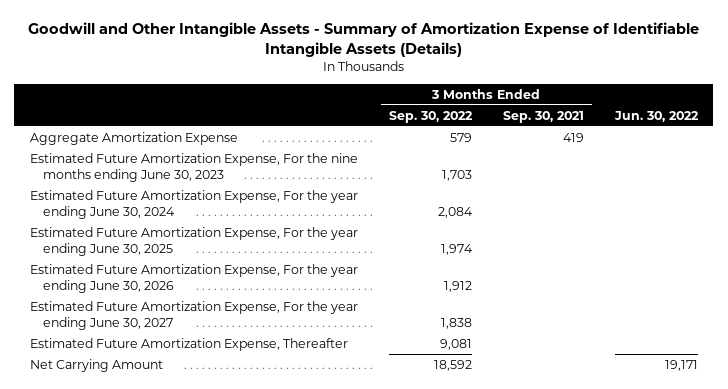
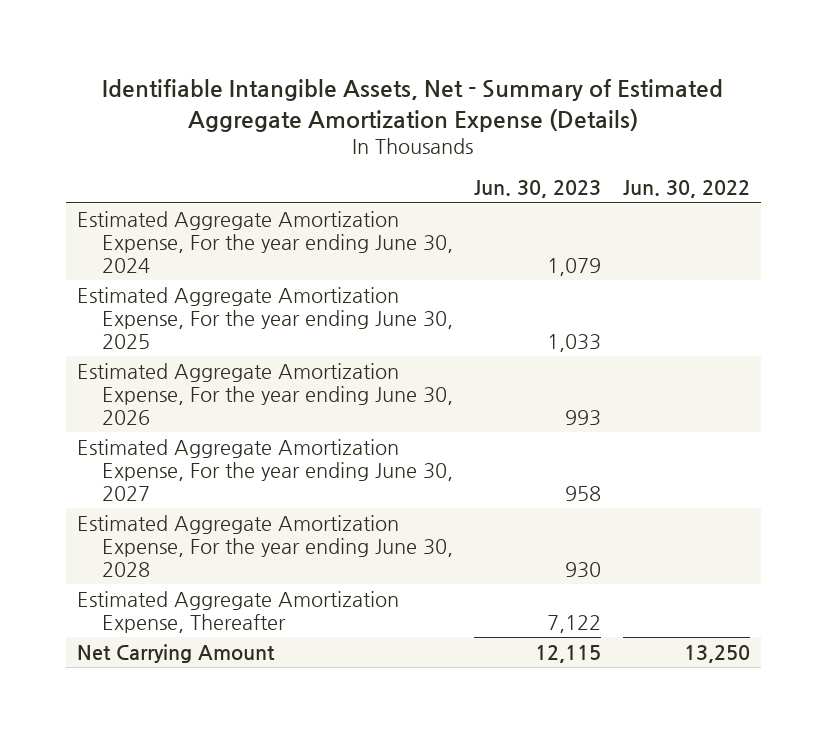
- Goodwill and Other Intangible Assets - Summary of Amortization Expense of Identifiable Intangible Assets (Details)
+ Identifiable Intangible Assets, Net - Summary of Estimated Aggregate Amortization Expense (Details)
- | 3 Months Ended Sep. 30, 2022 | 3 Months Ended Sep. 30, 2021 | Jun. 30, 2022
+ | Jun. 30, 2023 | Jun. 30, 2022
- Aggregate Amortization Expense | 579 | 419 |
- Estimated Future Amortization Expense, For the nine months ending June 30, 2023 | 1,703 | |
- Estimated Future Amortization Expense, For the year ending June 30, 2024 | 2,084 | |
- Estimated Future Amortization Expense, For the year ending June 30, 2025 | 1,974 | |
- Estimated Future Amortization Expense, For the year ending June 30, 2026 | 1,912 | |
- Estimated Future Amortization Expense, For the year ending June 30, 2027 | 1,838 | |
- Estimated Future Amortization Expense, Thereafter | 9,081 | |
- Net Carrying Amount | 18,592 | | 19,171
+ Estimated Aggregate Amortization Expense, For the year ending June 30, 2024 | 1,079 |
+ Estimated Aggregate Amortization Expense, For the year ending June 30, 2025 | 1,033 |
+ Estimated Aggregate Amortization Expense, For the year ending June 30, 2026 | 993 |
+ Estimated Aggregate Amortization Expense, For the year ending June 30, 2027 | 958 |
+ Estimated Aggregate Amortization Expense, For the year ending June 30, 2028 | 930 |
+ Estimated Aggregate Amortization Expense, Thereafter | 7,122 |
+ Net Carrying Amount | 12,115 | 13,250

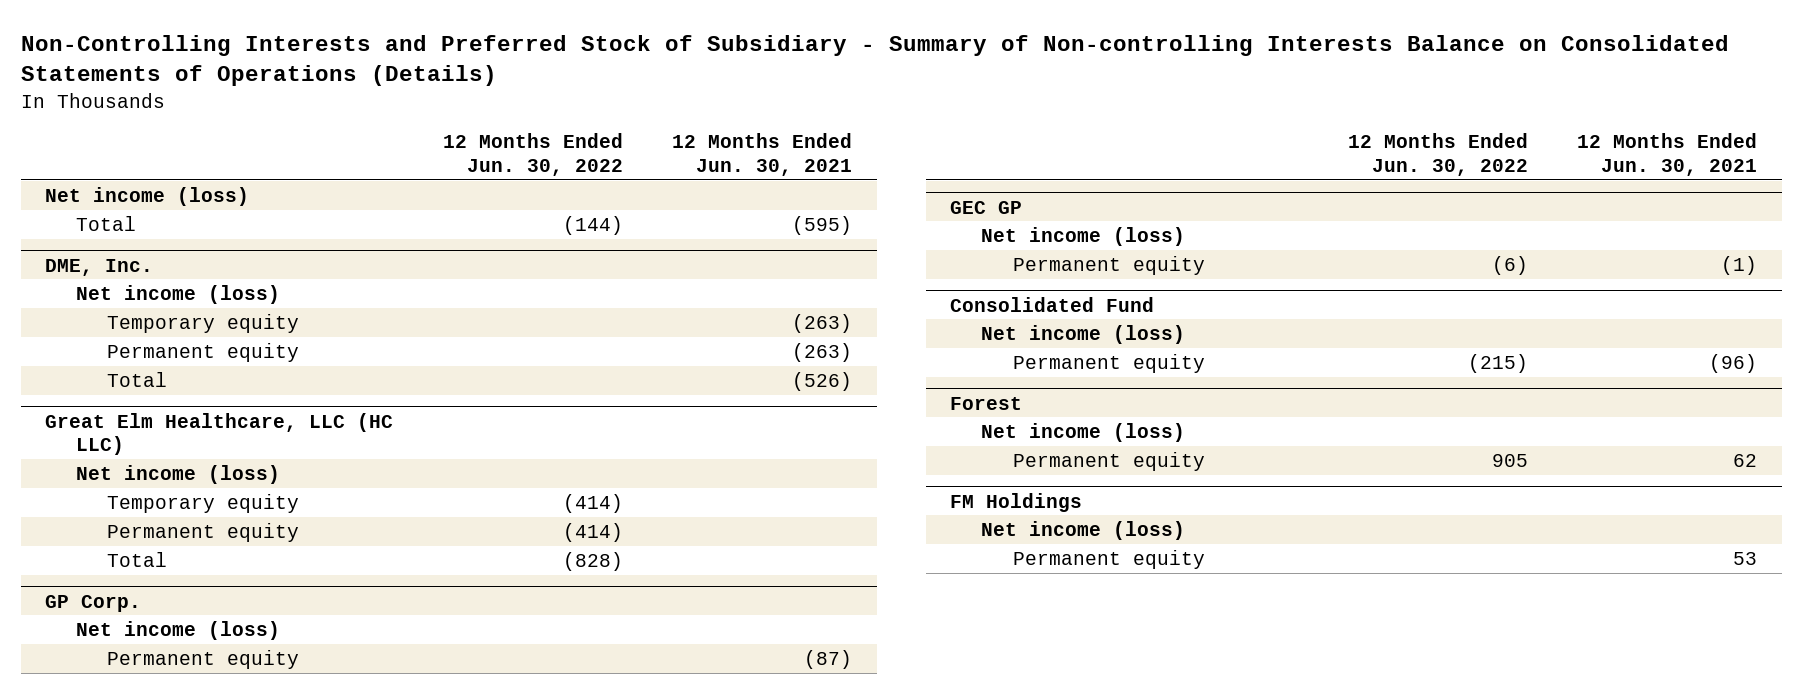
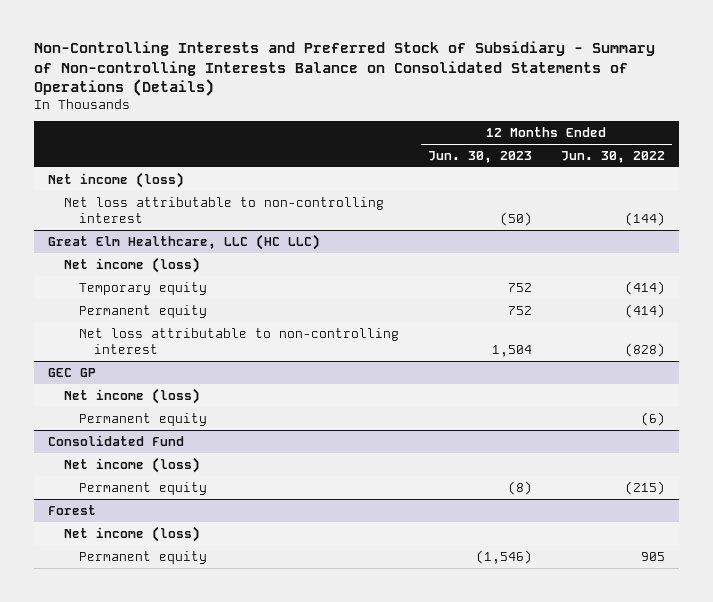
- | 12 Months Ended Jun. 30, 2022 | 12 Months Ended Jun. 30, 2021
+ | 12 Months Ended Jun. 30, 2023 | 12 Months Ended Jun. 30, 2022
- Total | (144) | (595)
- DME, Inc.
- Net income (loss)
- Temporary equity | | (263)
- Permanent equity | | (263)
- Total | | (526)
+ Net loss attributable to non-controlling interest | (50) | (144)
@ Great Elm Healthcare, LLC (HC LLC)
- Total | (828) |
- GP Corp.
- Net income (loss)
- Permanent equity | | (87)
@ Great Elm Healthcare, LLC (HC LLC)
+ Net loss attributable to non-controlling interest | 1,504 | (828)
- FM Holdings
- Net income (loss)
- Permanent equity | | 53

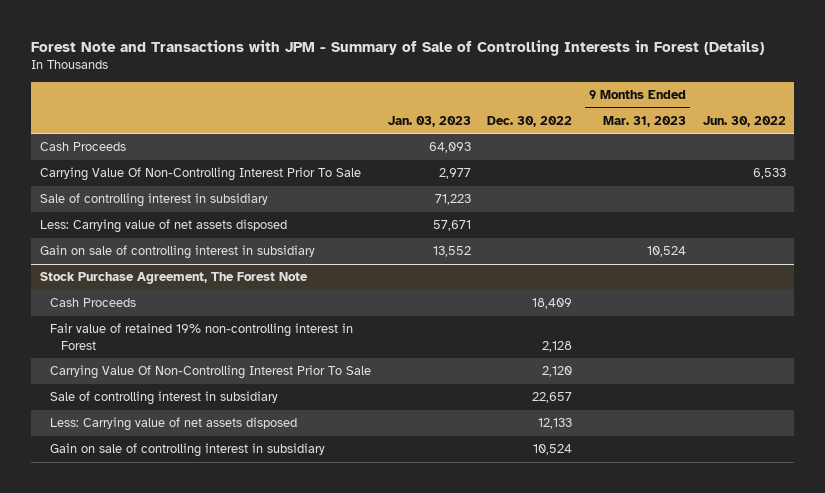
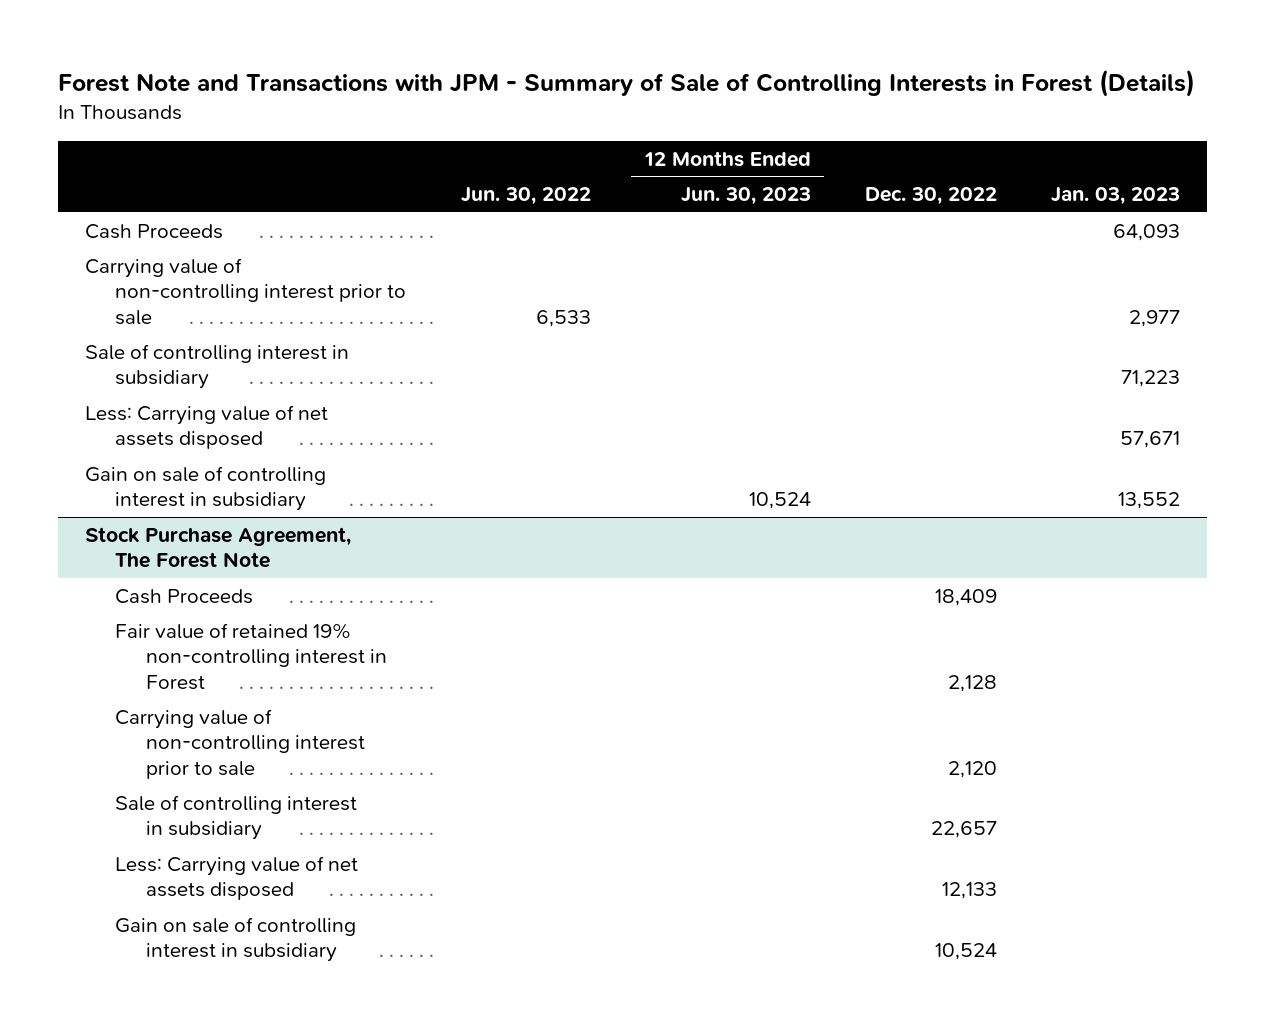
- | Jan. 03, 2023 | Dec. 30, 2022 | 9 Months Ended Mar. 31, 2023 | Jun. 30, 2022
+ | Jun. 30, 2022 | 12 Months Ended Jun. 30, 2023 | Dec. 30, 2022 | Jan. 03, 2023
- Carrying Value Of Non-Controlling Interest Prior To Sale | 2,977 | | | 6,533
+ Carrying value of non-controlling interest prior to sale | 6,533 | | | 2,977
@ Stock Purchase Agreement, The Forest Note
- Carrying Value Of Non-Controlling Interest Prior To Sale | | 2,120 | |
+ Carrying value of non-controlling interest prior to sale | | | 2,120 |

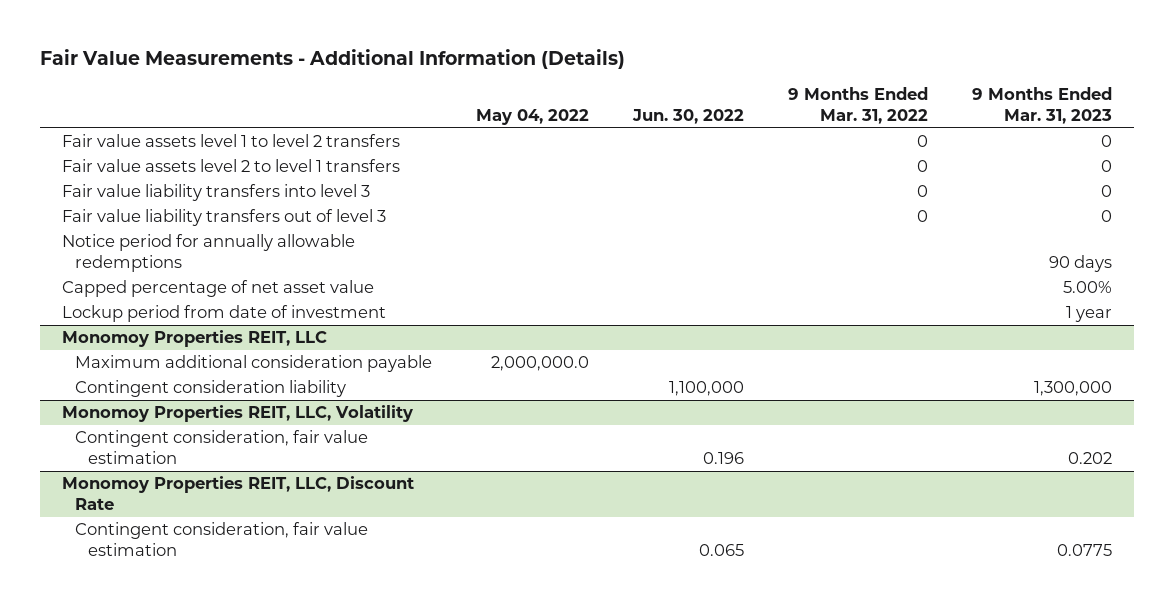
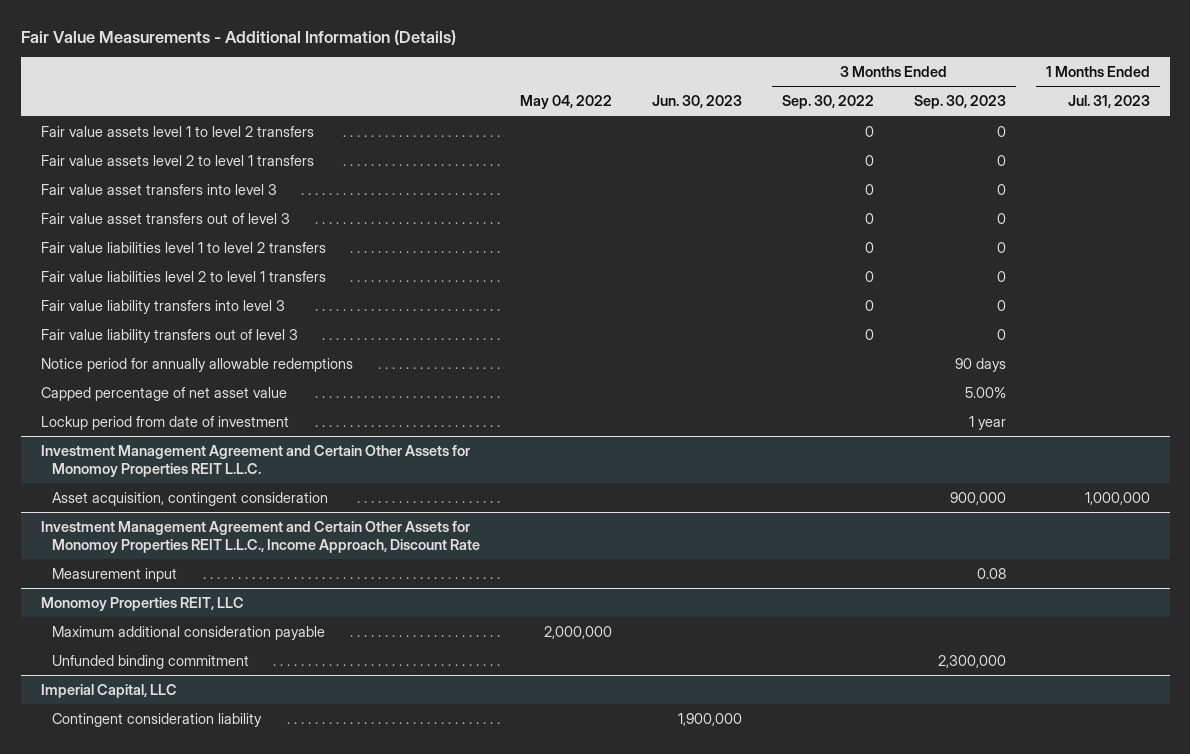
- | May 04, 2022 | Jun. 30, 2022 | 9 Months Ended Mar. 31, 2022 | 9 Months Ended Mar. 31, 2023
+ | May 04, 2022 | Jun. 30, 2023 | 3 Months Ended Sep. 30, 2022 | 3 Months Ended Sep. 30, 2023 | 1 Months Ended Jul. 31, 2023
+ Fair value asset transfers into level 3 | | | 0 | 0 |
+ Fair value asset transfers out of level 3 | | | 0 | 0 |
+ Fair value liabilities level 1 to level 2 transfers | | | 0 | 0 |
+ Fair value liabilities level 2 to level 1 transfers | | | 0 | 0 |
+ Investment Management Agreement and Certain Other Assets for Monomoy Properties REIT L.L.C.
+ Asset acquisition, contingent consideration | | | | 900,000 | 1,000,000
+ Investment Management Agreement and Certain Other Assets for Monomoy Properties REIT L.L.C., Income Approach, Discount Rate
+ Measurement input | | | | 0.08 |
@ Monomoy Properties REIT, LLC
- Maximum additional consideration payable | 2,000,000.0 | | |
- Contingent consideration liability | | 1,100,000 | | 1,300,000
- Monomoy Properties REIT, LLC, Volatility
- Contingent consideration, fair value estimation | | 0.196 | | 0.202
- Monomoy Properties REIT, LLC, Discount Rate
- Contingent consideration, fair value estimation | | 0.065 | | 0.0775
@ Monomoy Properties REIT, LLC
+ Maximum additional consideration payable | 2,000,000 | | | |
+ Unfunded binding commitment | | | | 2,300,000 |
+ Imperial Capital, LLC
+ Contingent consideration liability | | 1,900,000 | | |

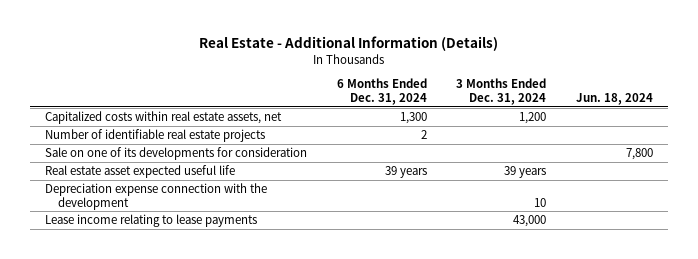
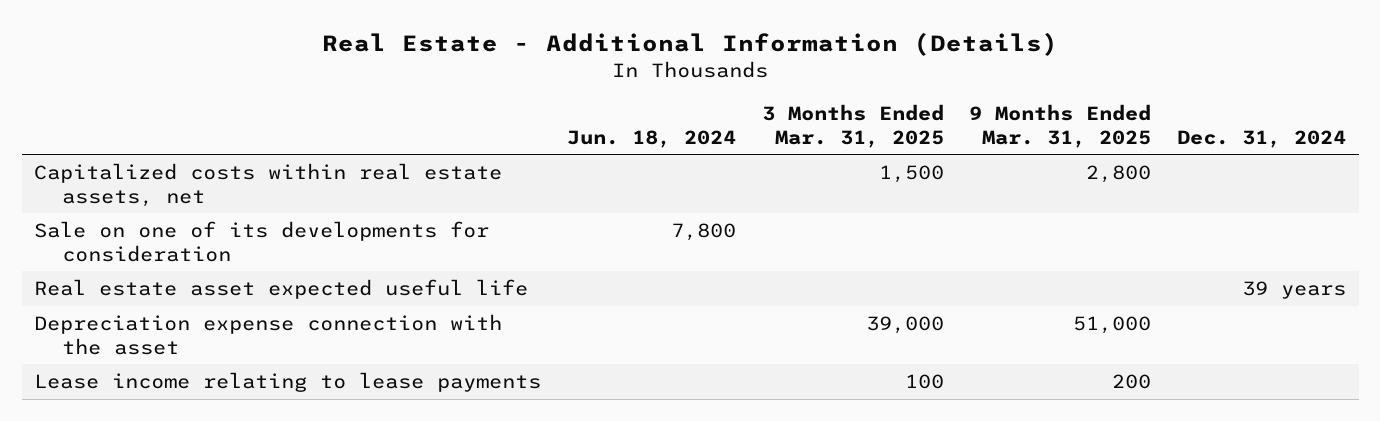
- | 6 Months Ended Dec. 31, 2024 | 3 Months Ended Dec. 31, 2024 | Jun. 18, 2024
+ | Jun. 18, 2024 | 3 Months Ended Mar. 31, 2025 | 9 Months Ended Mar. 31, 2025 | Dec. 31, 2024
- Number of identifiable real estate projects | 2 | |
- Depreciation expense connection with the development | | 10 |
+ Depreciation expense connection with the asset | | 39,000 | 51,000 |

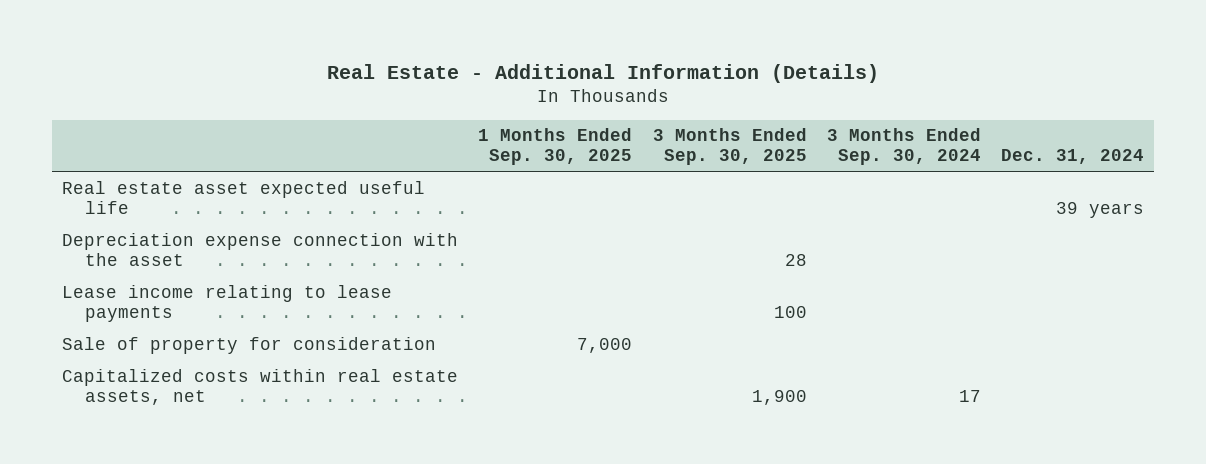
- | Jun. 18, 2024 | 3 Months Ended Mar. 31, 2025 | 9 Months Ended Mar. 31, 2025 | Dec. 31, 2024
+ | 1 Months Ended Sep. 30, 2025 | 3 Months Ended Sep. 30, 2025 | 3 Months Ended Sep. 30, 2024 | Dec. 31, 2024
- Sale on one of its developments for consideration | 7,800 | | |
+ Sale of property for consideration | 7,000 | | |
moved down: Capitalized costs within real estate assets, net | | 1,900 | 17 |

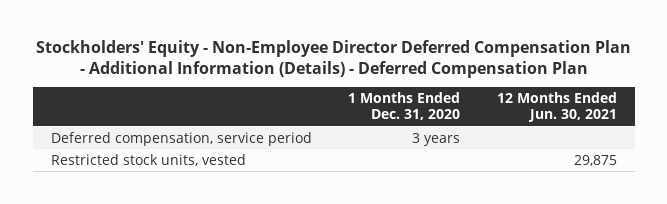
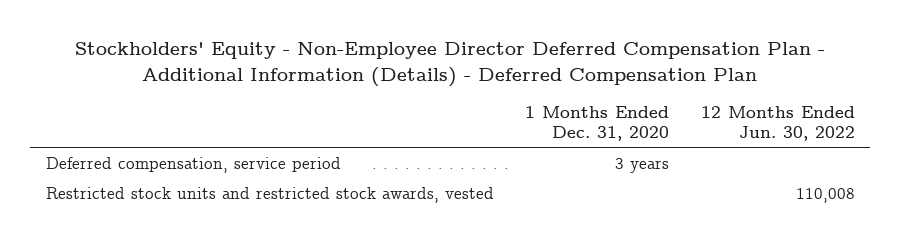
- | 1 Months Ended Dec. 31, 2020 | 12 Months Ended Jun. 30, 2021
+ | 1 Months Ended Dec. 31, 2020 | 12 Months Ended Jun. 30, 2022
- Restricted stock units, vested | | 29,875
+ Restricted stock units and restricted stock awards, vested | | 110,008

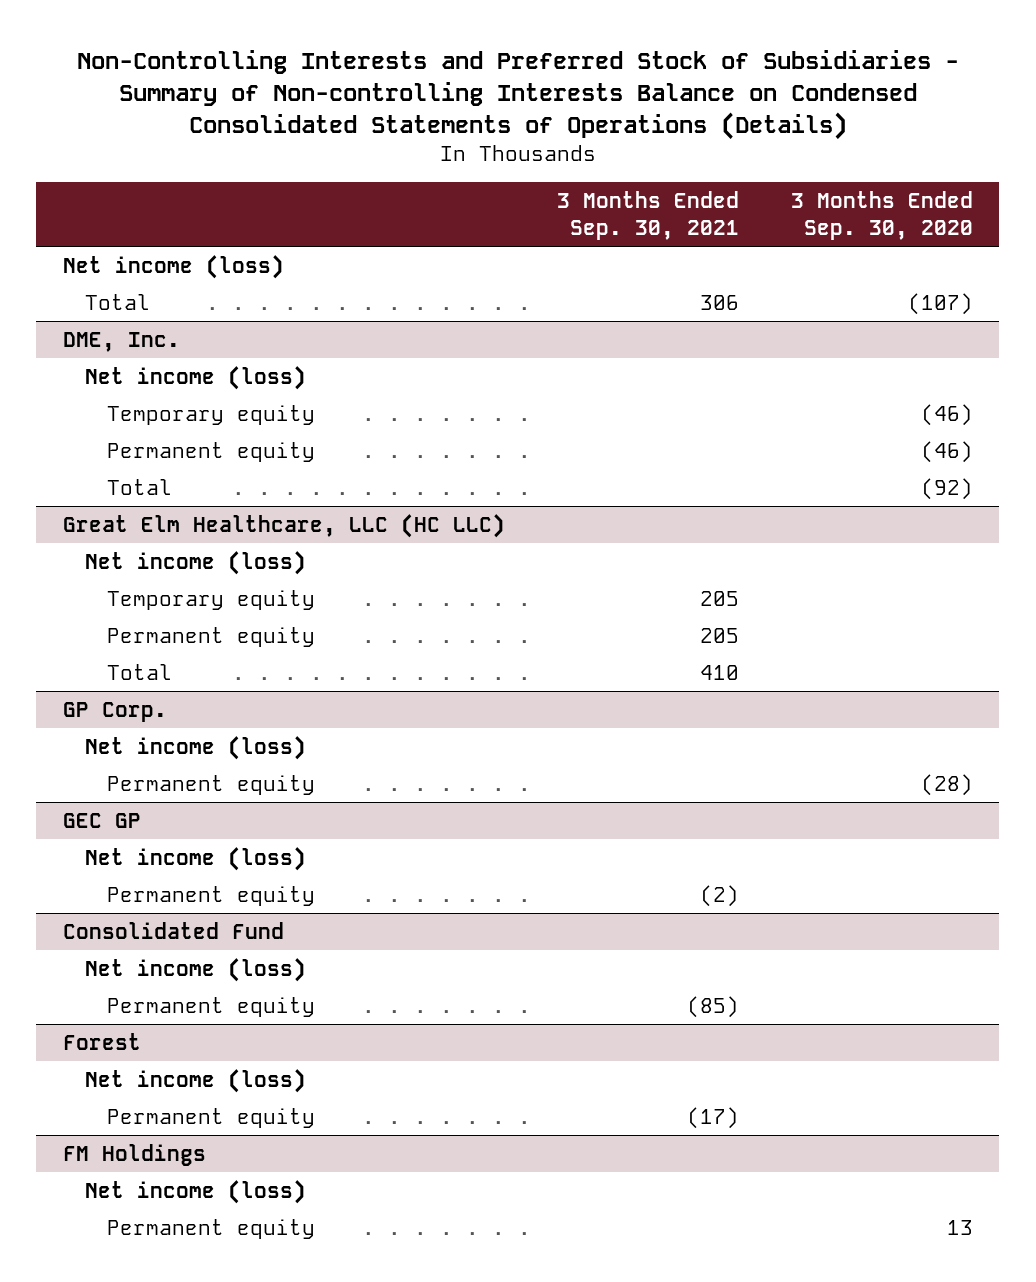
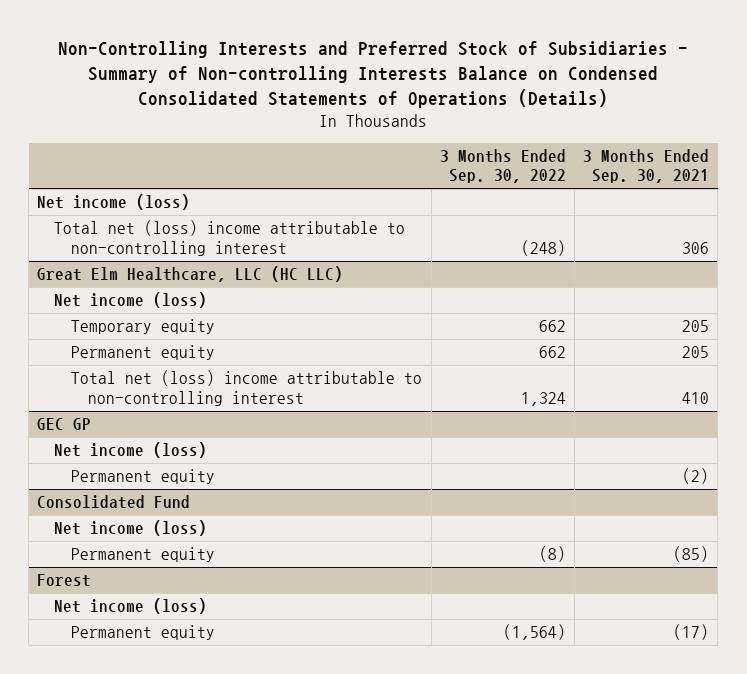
- | 3 Months Ended Sep. 30, 2021 | 3 Months Ended Sep. 30, 2020
+ | 3 Months Ended Sep. 30, 2022 | 3 Months Ended Sep. 30, 2021
- Total | 306 | (107)
- DME, Inc.
- Net income (loss)
- Temporary equity | | (46)
- Permanent equity | | (46)
- Total | | (92)
+ Total net (loss) income attributable to non-controlling interest | (248) | 306
@ Great Elm Healthcare, LLC (HC LLC)
- Total | 410 |
- GP Corp.
- Net income (loss)
- Permanent equity | | (28)
@ Great Elm Healthcare, LLC (HC LLC)
+ Total net (loss) income attributable to non-controlling interest | 1,324 | 410
- FM Holdings
- Net income (loss)
- Permanent equity | | 13

